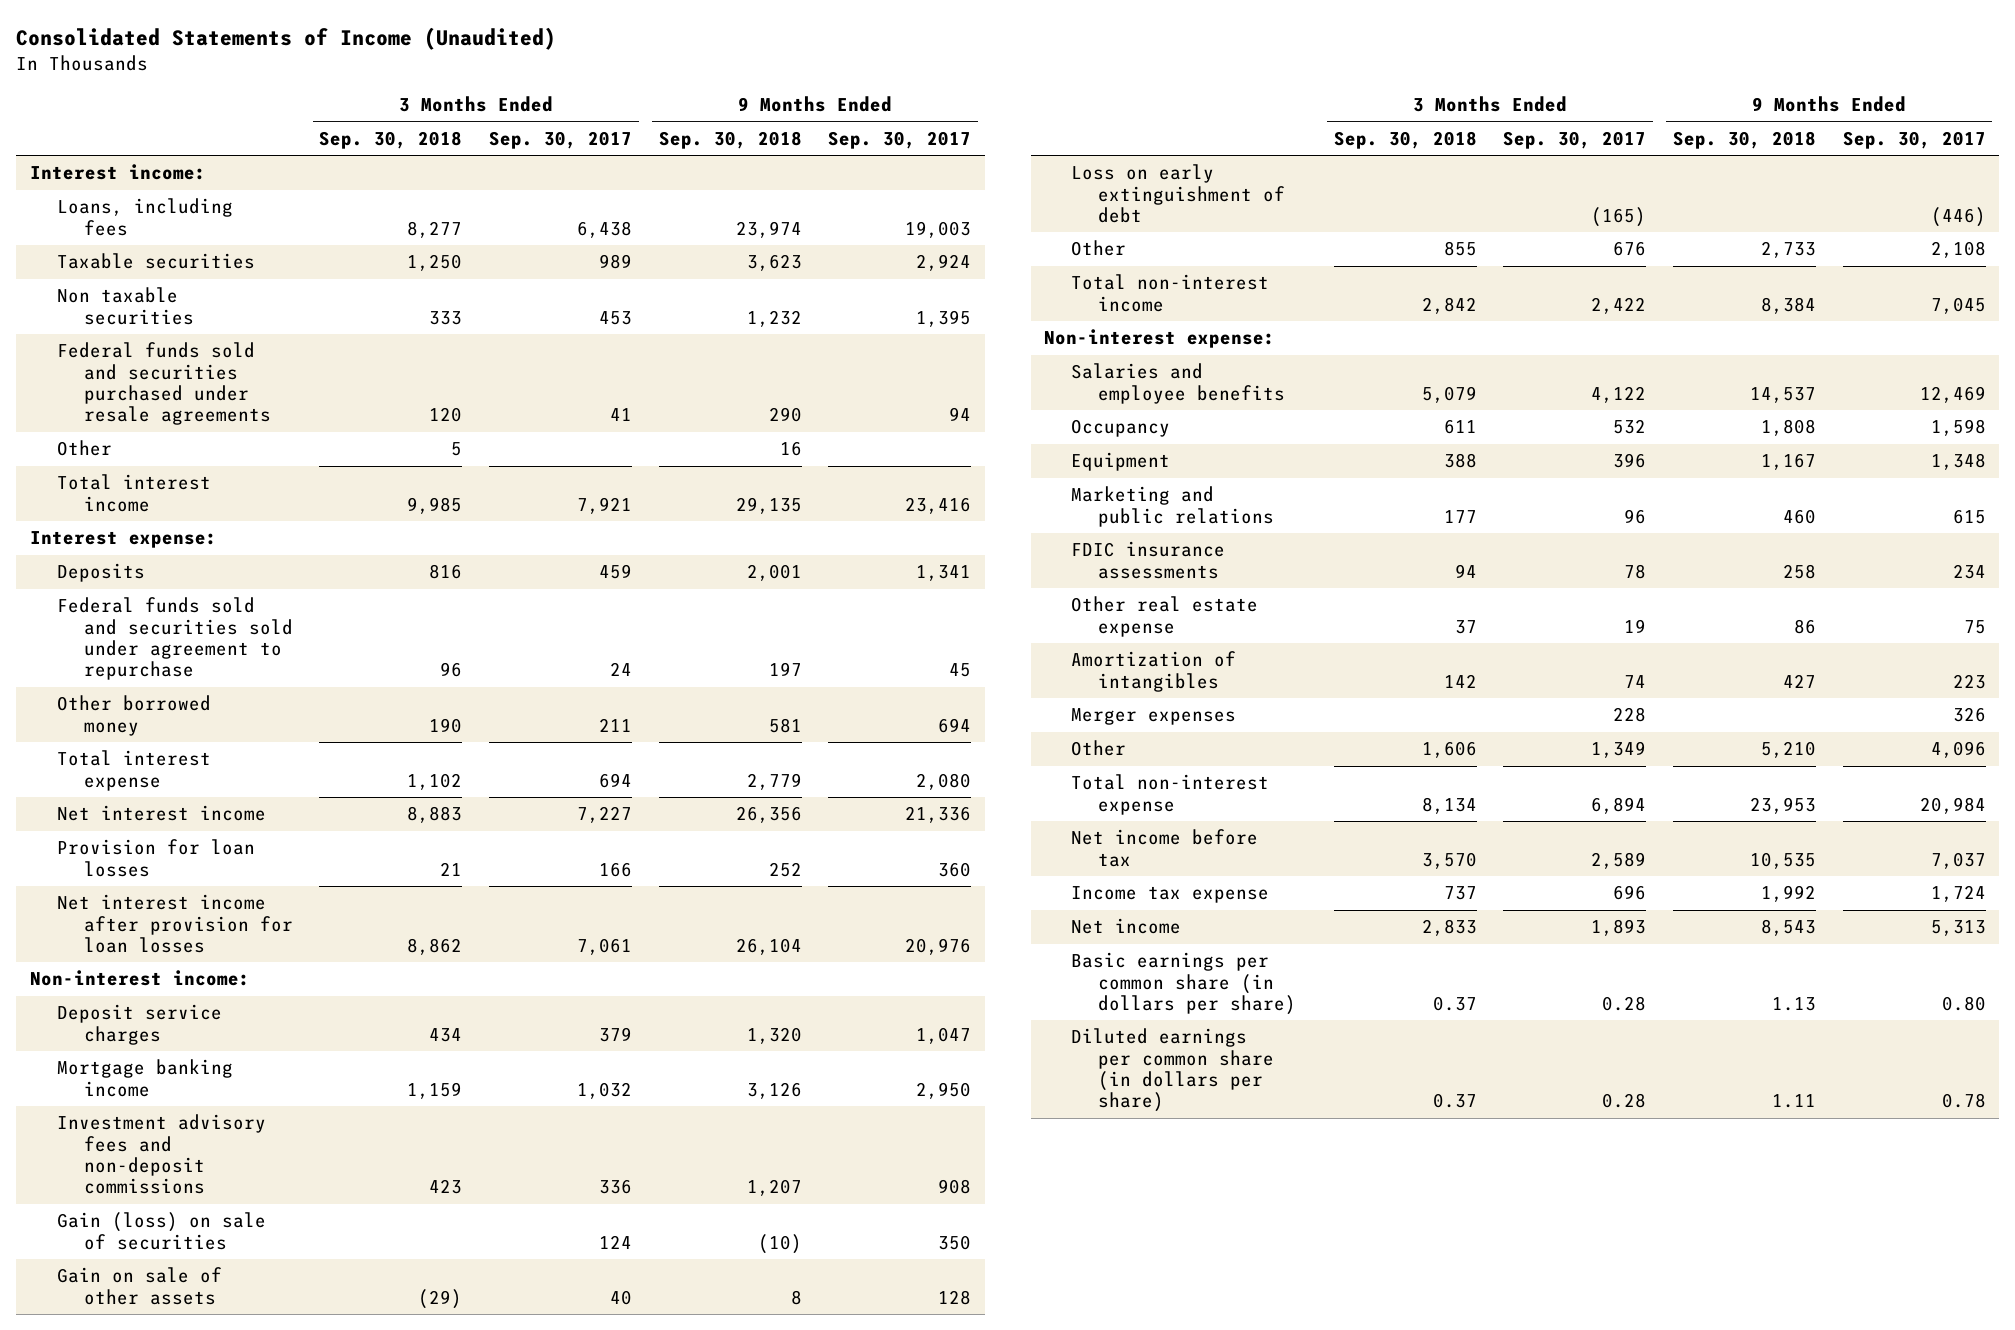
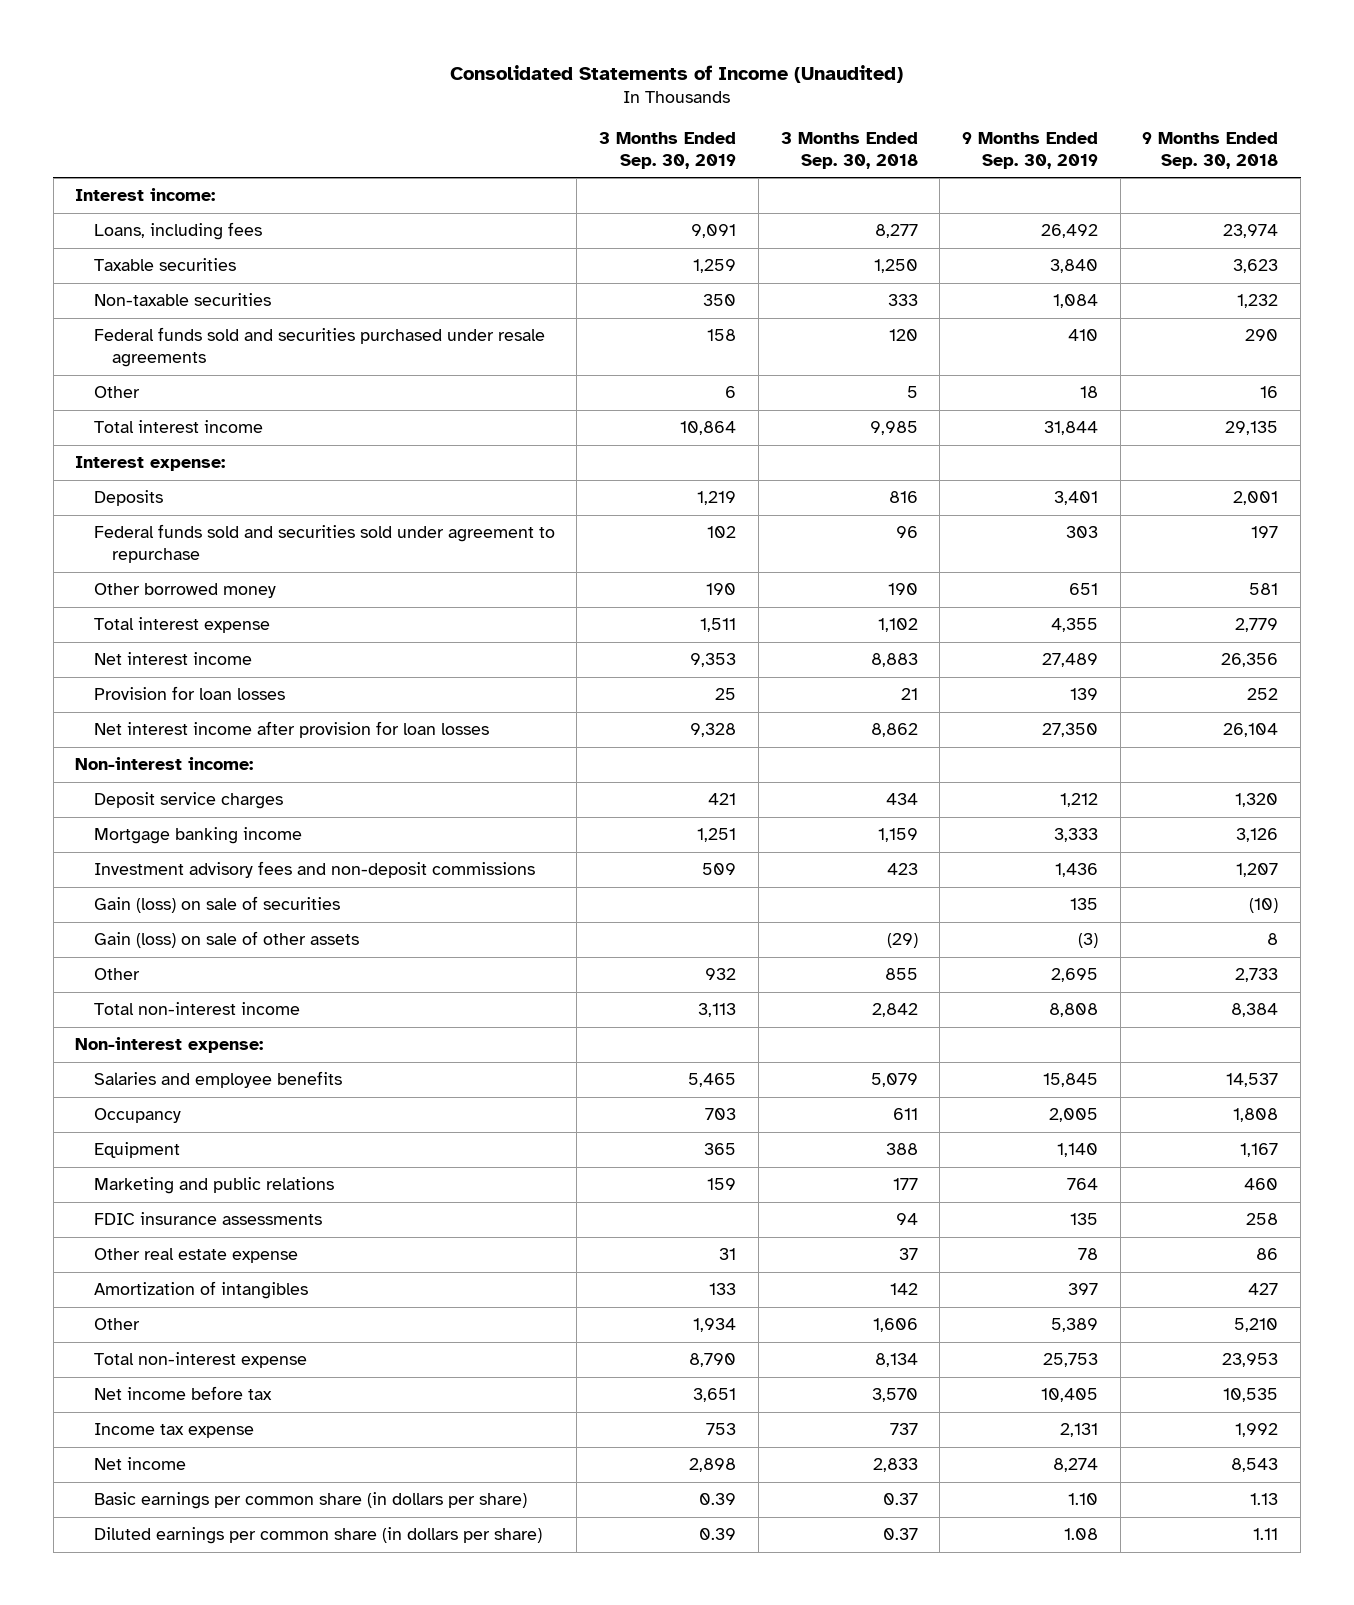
- | 3 Months Ended Sep. 30, 2018 | 3 Months Ended Sep. 30, 2017 | 9 Months Ended Sep. 30, 2018 | 9 Months Ended Sep. 30, 2017
+ | 3 Months Ended Sep. 30, 2019 | 3 Months Ended Sep. 30, 2018 | 9 Months Ended Sep. 30, 2019 | 9 Months Ended Sep. 30, 2018
- Non taxable securities | 333 | 453 | 1,232 | 1,395
+ Non-taxable securities | 350 | 333 | 1,084 | 1,232
- Gain on sale of other assets | (29) | 40 | 8 | 128
- Loss on early extinguishment of debt | | (165) | | (446)
+ Gain (loss) on sale of other assets | | (29) | (3) | 8
- Merger expenses | | 228 | | 326

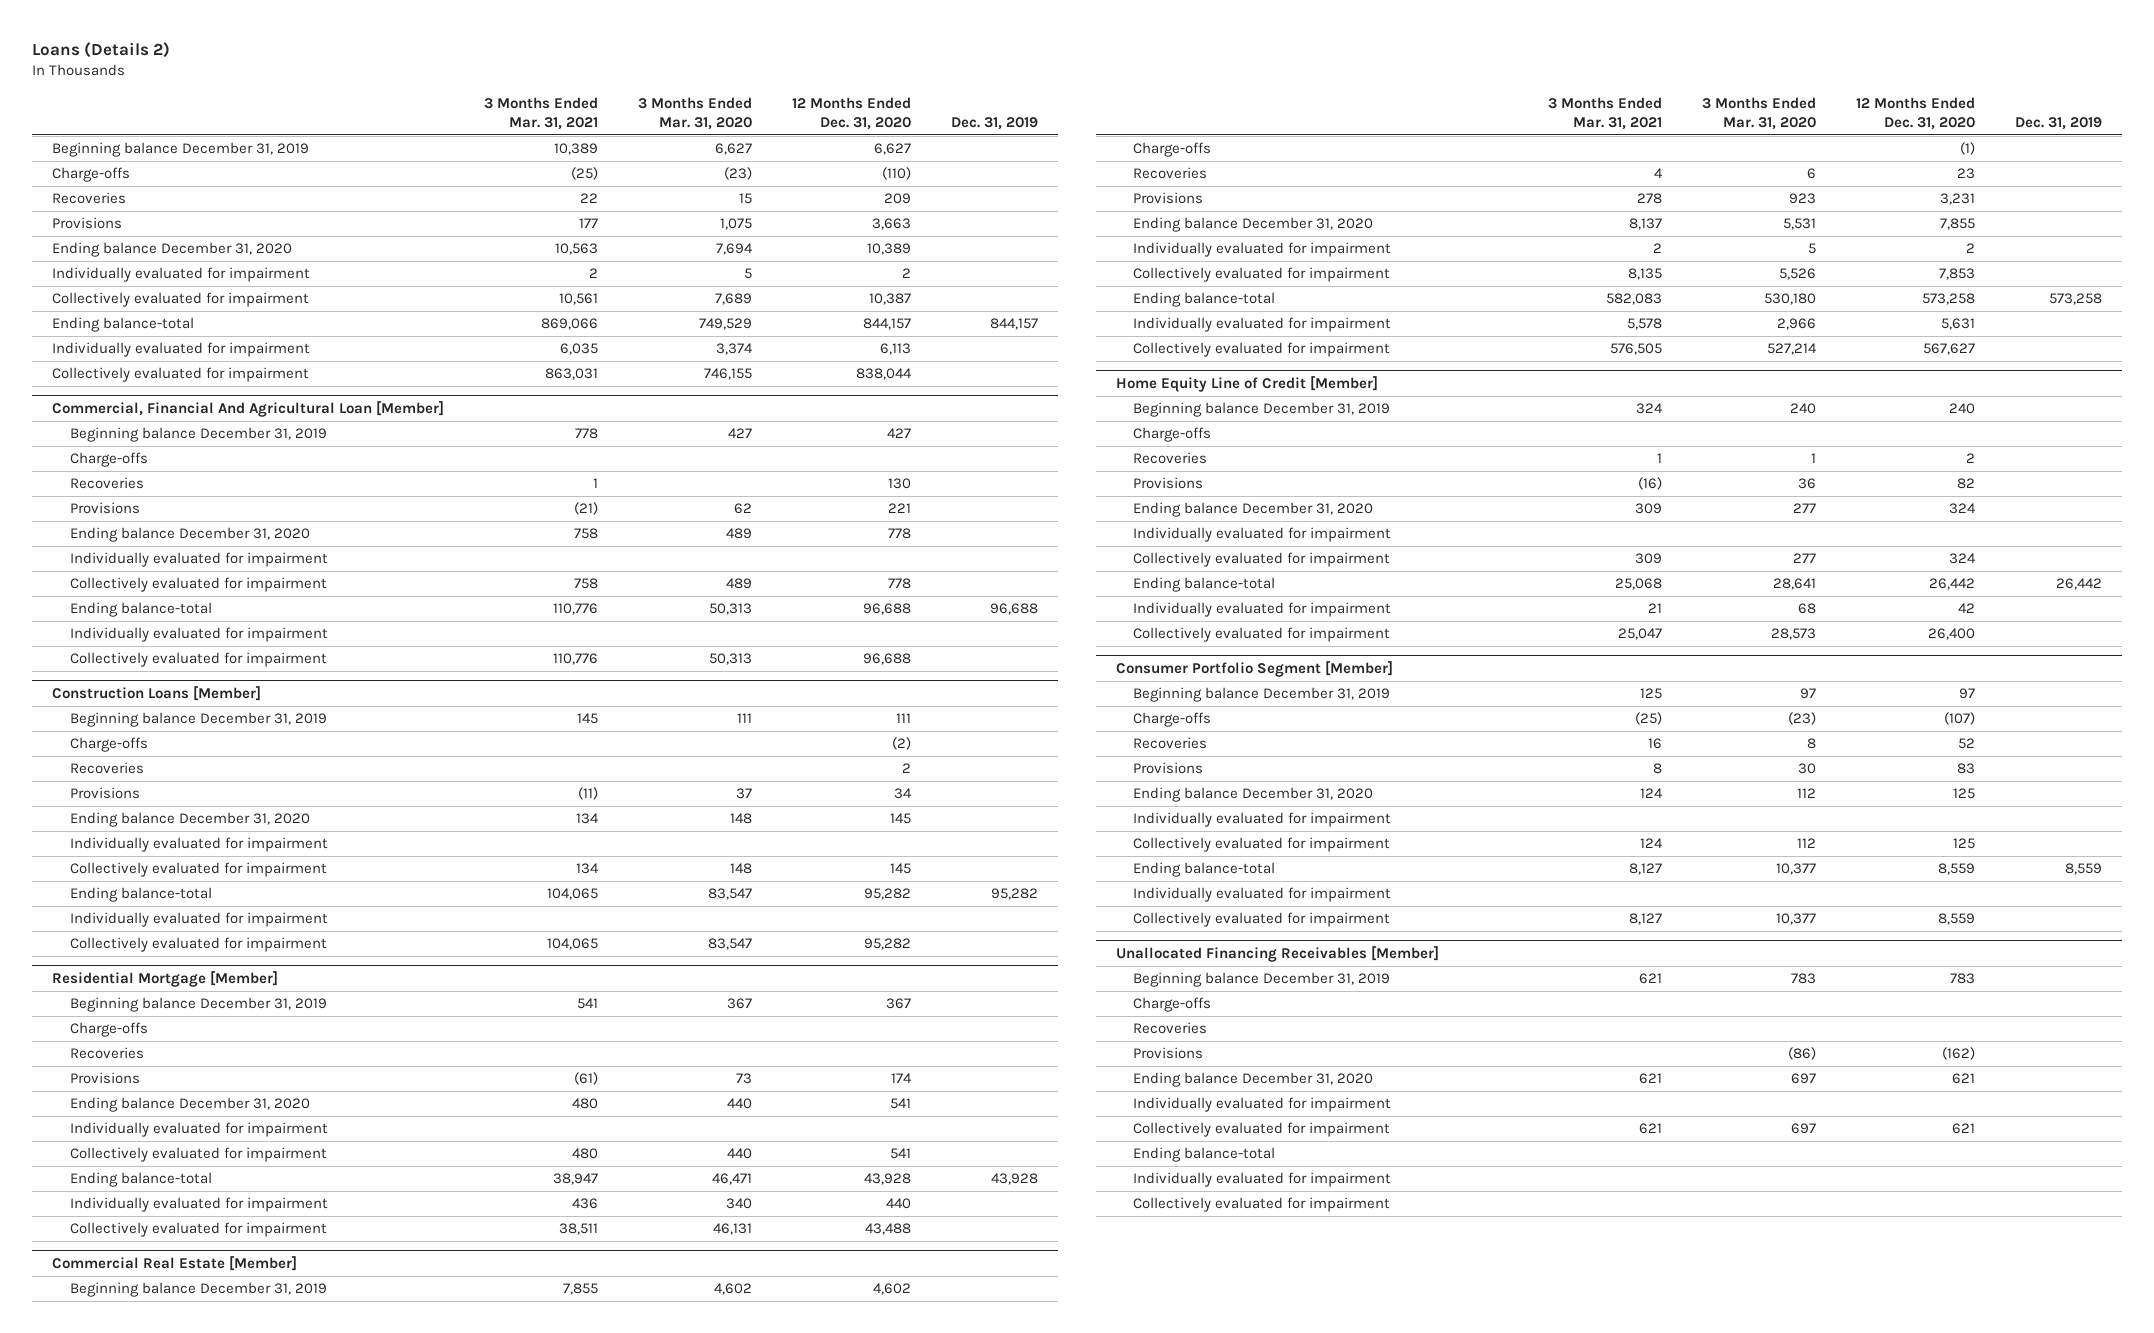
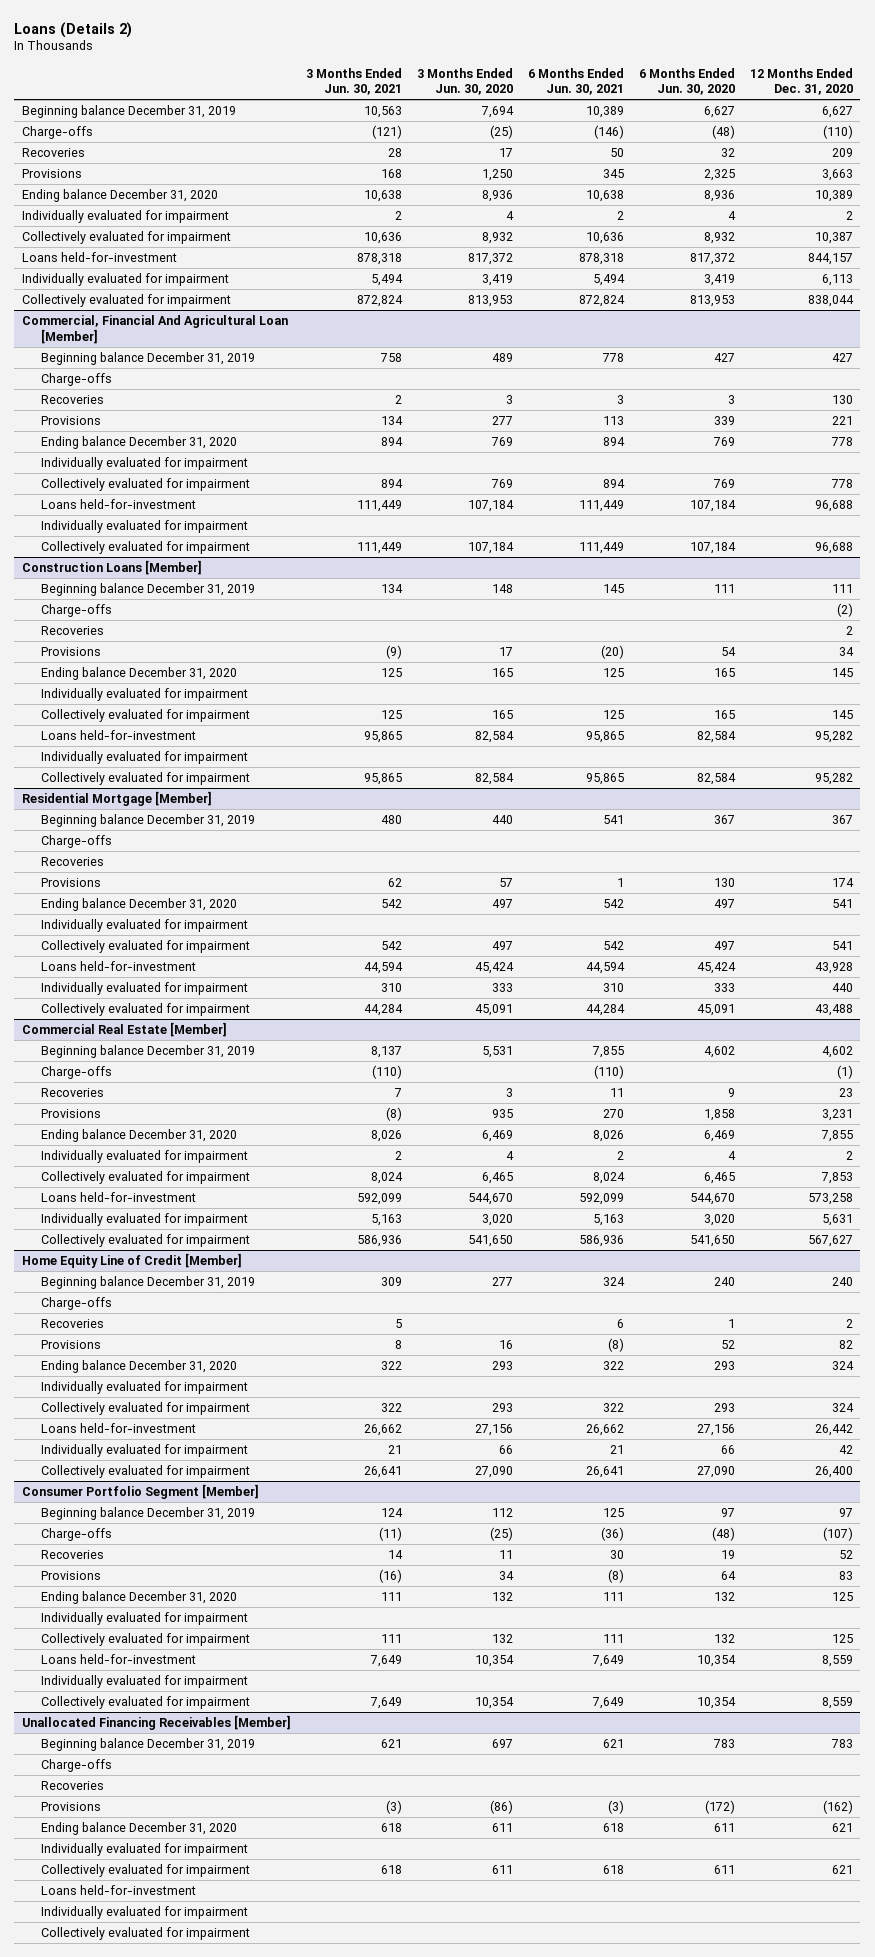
- | 3 Months Ended Mar. 31, 2021 | 3 Months Ended Mar. 31, 2020 | 12 Months Ended Dec. 31, 2020 | Dec. 31, 2019
+ | 3 Months Ended Jun. 30, 2021 | 3 Months Ended Jun. 30, 2020 | 6 Months Ended Jun. 30, 2021 | 6 Months Ended Jun. 30, 2020 | 12 Months Ended Dec. 31, 2020
- Ending balance-total | 869,066 | 749,529 | 844,157 | 844,157
+ Loans held-for-investment | 878,318 | 817,372 | 878,318 | 817,372 | 844,157
@ Commercial, Financial And Agricultural Loan [Member]
- Ending balance-total | 110,776 | 50,313 | 96,688 | 96,688
+ Loans held-for-investment | 111,449 | 107,184 | 111,449 | 107,184 | 96,688
@ Construction Loans [Member]
- Ending balance-total | 104,065 | 83,547 | 95,282 | 95,282
+ Loans held-for-investment | 95,865 | 82,584 | 95,865 | 82,584 | 95,282
@ Residential Mortgage [Member]
- Ending balance-total | 38,947 | 46,471 | 43,928 | 43,928
+ Loans held-for-investment | 44,594 | 45,424 | 44,594 | 45,424 | 43,928
@ Commercial Real Estate [Member]
- Ending balance-total | 582,083 | 530,180 | 573,258 | 573,258
+ Loans held-for-investment | 592,099 | 544,670 | 592,099 | 544,670 | 573,258
@ Home Equity Line of Credit [Member]
- Ending balance-total | 25,068 | 28,641 | 26,442 | 26,442
+ Loans held-for-investment | 26,662 | 27,156 | 26,662 | 27,156 | 26,442
@ Consumer Portfolio Segment [Member]
- Ending balance-total | 8,127 | 10,377 | 8,559 | 8,559
+ Loans held-for-investment | 7,649 | 10,354 | 7,649 | 10,354 | 8,559
@ Unallocated Financing Receivables [Member]
- Ending balance-total
+ Loans held-for-investment

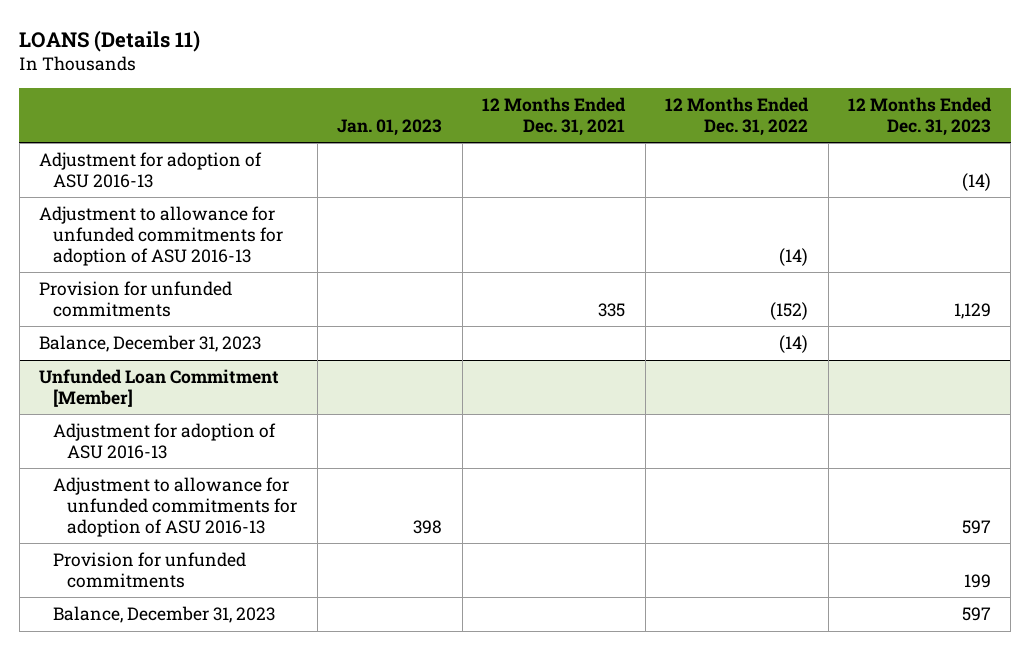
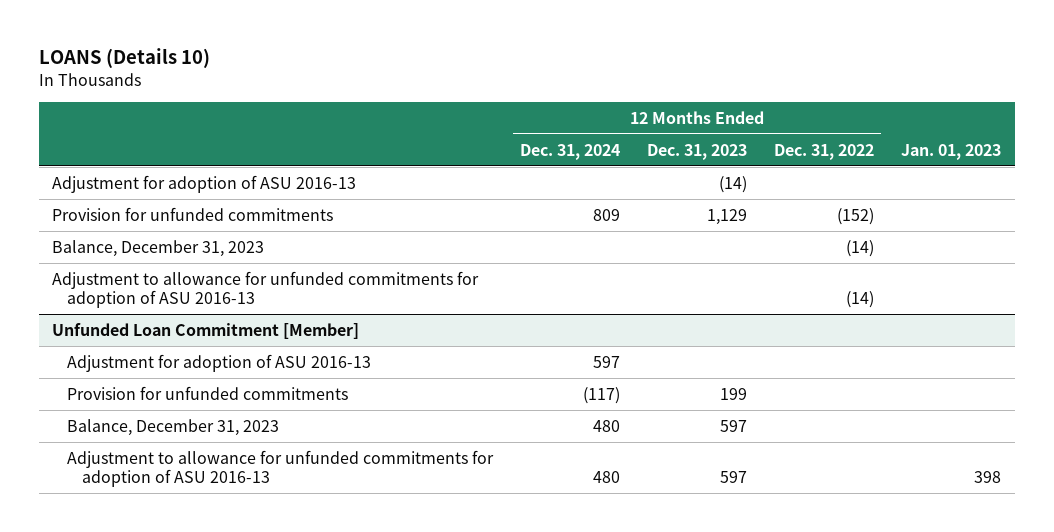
- LOANS (Details 11)
+ LOANS (Details 10)
- | Jan. 01, 2023 | 12 Months Ended Dec. 31, 2021 | 12 Months Ended Dec. 31, 2022 | 12 Months Ended Dec. 31, 2023
+ | 12 Months Ended Dec. 31, 2024 | 12 Months Ended Dec. 31, 2023 | 12 Months Ended Dec. 31, 2022 | Jan. 01, 2023
moved down: Adjustment to allowance for unfunded commitments for adoption of ASU 2016-13 | | | (14) |
@ Unfunded Loan Commitment [Member]
moved down: Adjustment to allowance for unfunded commitments for adoption of ASU 2016-13 | 480 | 597 | | 398

